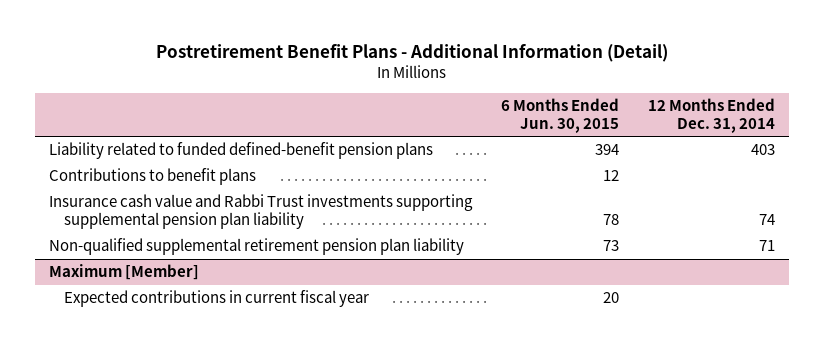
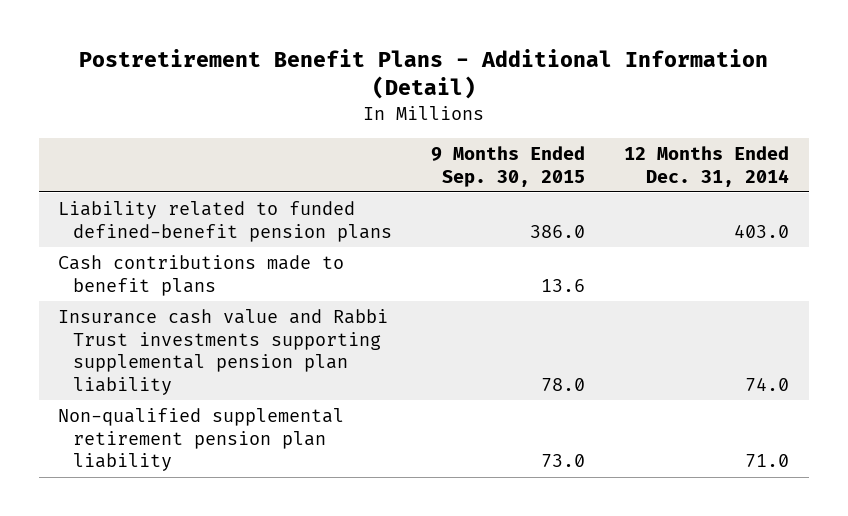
- | 6 Months Ended Jun. 30, 2015 | 12 Months Ended Dec. 31, 2014
+ | 9 Months Ended Sep. 30, 2015 | 12 Months Ended Dec. 31, 2014
- Liability related to funded defined-benefit pension plans | 394 | 403
- Contributions to benefit plans | 12 |
- Insurance cash value and Rabbi Trust investments supporting supplemental pension plan liability | 78 | 74
- Non-qualified supplemental retirement pension plan liability | 73 | 71
- Maximum [Member]
- Expected contributions in current fiscal year | 20 |
+ Liability related to funded defined-benefit pension plans | 386.0 | 403.0
+ Cash contributions made to benefit plans | 13.6 |
+ Insurance cash value and Rabbi Trust investments supporting supplemental pension plan liability | 78.0 | 74.0
+ Non-qualified supplemental retirement pension plan liability | 73.0 | 71.0

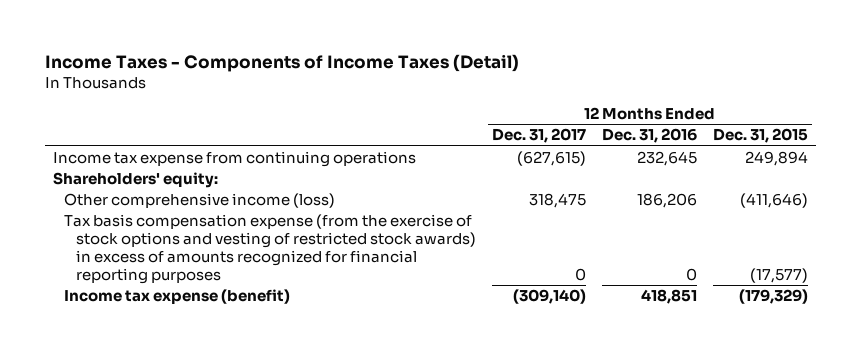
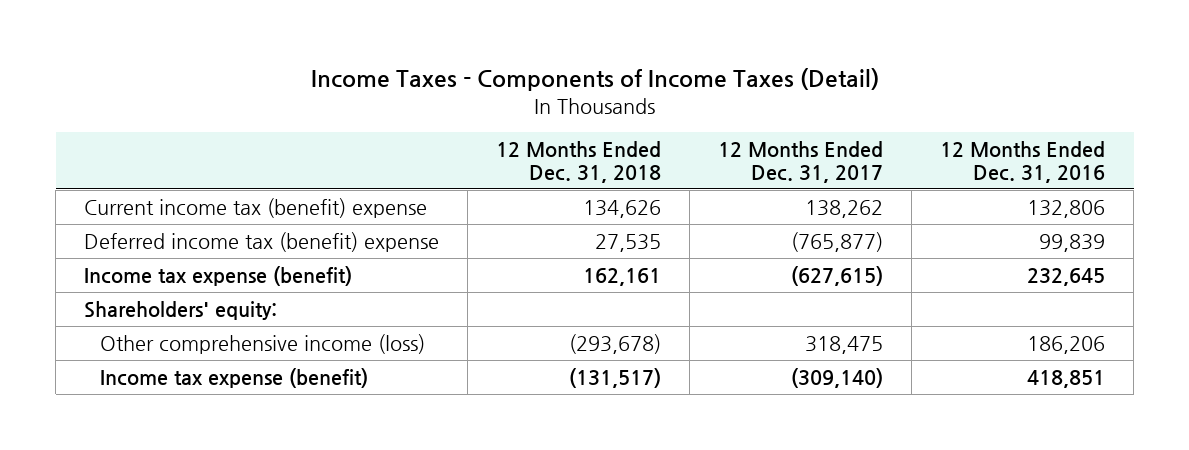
- | 12 Months Ended Dec. 31, 2017 | 12 Months Ended Dec. 31, 2016 | 12 Months Ended Dec. 31, 2015
+ | 12 Months Ended Dec. 31, 2018 | 12 Months Ended Dec. 31, 2017 | 12 Months Ended Dec. 31, 2016
- Income tax expense from continuing operations | (627,615) | 232,645 | 249,894
+ Current income tax (benefit) expense | 134,626 | 138,262 | 132,806
+ Deferred income tax (benefit) expense | 27,535 | (765,877) | 99,839
+ Income tax expense (benefit) | 162,161 | (627,615) | 232,645
- Tax basis compensation expense (from the exercise of stock options and vesting of restricted stock awards) in excess of amounts recognized for financial reporting purposes | 0 | 0 | (17,577)

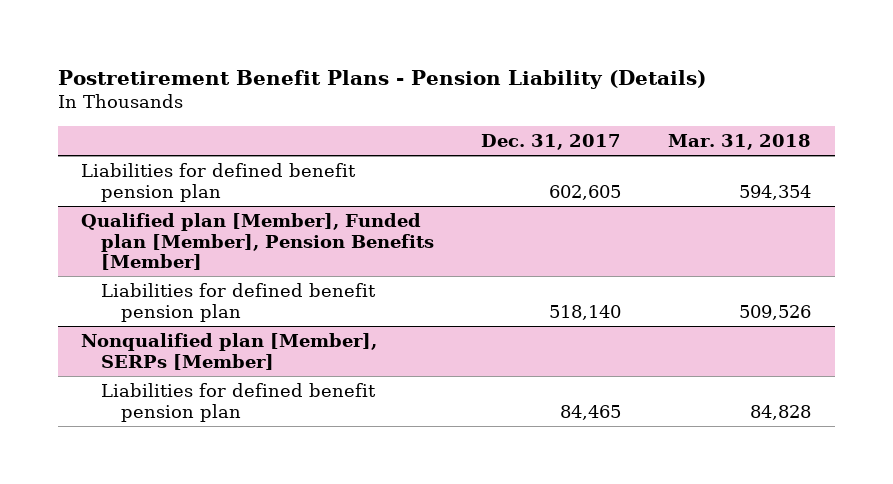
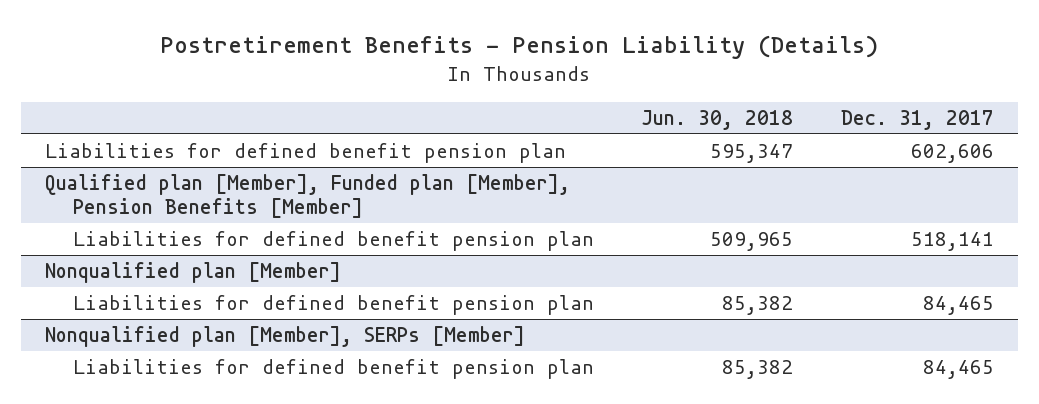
- Postretirement Benefit Plans - Pension Liability (Details)
+ Postretirement Benefits - Pension Liability (Details)
- | Dec. 31, 2017 | Mar. 31, 2018
+ | Jun. 30, 2018 | Dec. 31, 2017
- Liabilities for defined benefit pension plan | 602,605 | 594,354
+ Liabilities for defined benefit pension plan | 595,347 | 602,606
@ Qualified plan [Member], Funded plan [Member], Pension Benefits [Member]
- Liabilities for defined benefit pension plan | 518,140 | 509,526
+ Liabilities for defined benefit pension plan | 509,965 | 518,141
+ Nonqualified plan [Member]
+ Liabilities for defined benefit pension plan | 85,382 | 84,465

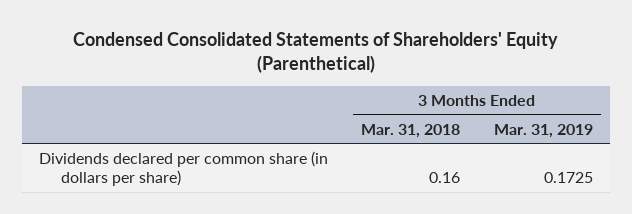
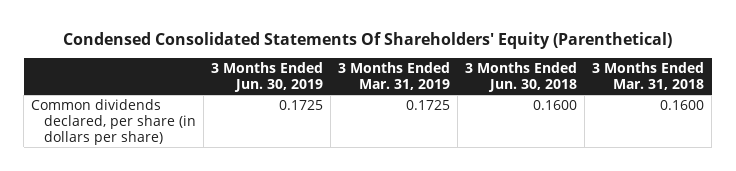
- Condensed Consolidated Statements of Shareholders' Equity (Parenthetical)
+ Condensed Consolidated Statements Of Shareholders' Equity (Parenthetical)
- | 3 Months Ended Mar. 31, 2018 | 3 Months Ended Mar. 31, 2019
+ | 3 Months Ended Jun. 30, 2019 | 3 Months Ended Mar. 31, 2019 | 3 Months Ended Jun. 30, 2018 | 3 Months Ended Mar. 31, 2018
- Dividends declared per common share (in dollars per share) | 0.16 | 0.1725
+ Common dividends declared, per share (in dollars per share) | 0.1725 | 0.1725 | 0.1600 | 0.1600

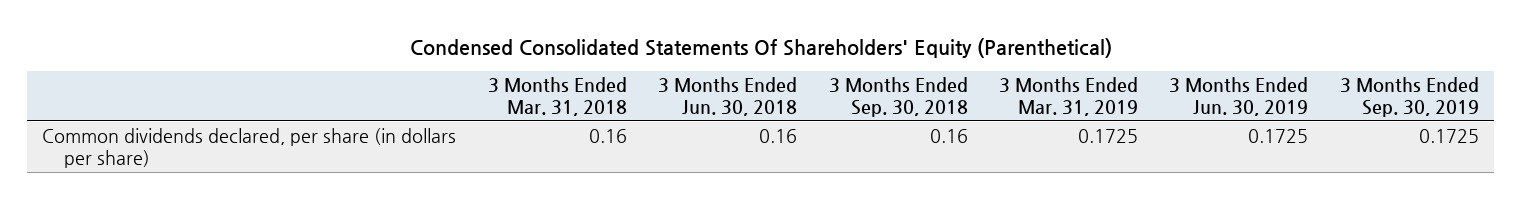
- | 3 Months Ended Jun. 30, 2019 | 3 Months Ended Mar. 31, 2019 | 3 Months Ended Jun. 30, 2018 | 3 Months Ended Mar. 31, 2018
+ | 3 Months Ended Mar. 31, 2018 | 3 Months Ended Jun. 30, 2018 | 3 Months Ended Sep. 30, 2018 | 3 Months Ended Mar. 31, 2019 | 3 Months Ended Jun. 30, 2019 | 3 Months Ended Sep. 30, 2019
- Common dividends declared, per share (in dollars per share) | 0.1725 | 0.1725 | 0.1600 | 0.1600
+ Common dividends declared, per share (in dollars per share) | 0.16 | 0.16 | 0.16 | 0.1725 | 0.1725 | 0.1725

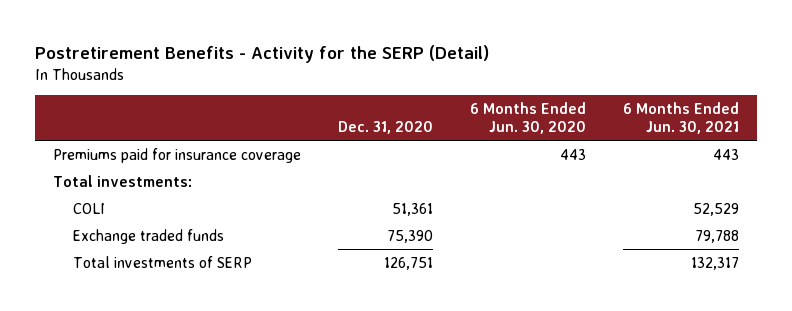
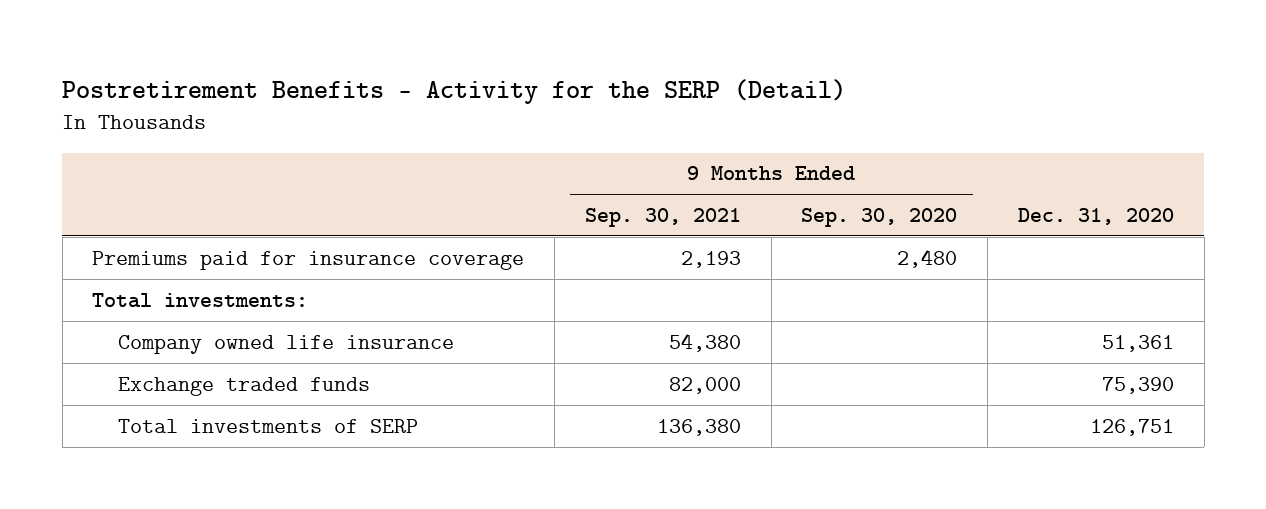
- | Dec. 31, 2020 | 6 Months Ended Jun. 30, 2020 | 6 Months Ended Jun. 30, 2021
+ | 9 Months Ended Sep. 30, 2021 | 9 Months Ended Sep. 30, 2020 | Dec. 31, 2020
- COLI | 51,361 | | 52,529
+ Company owned life insurance | 54,380 | | 51,361

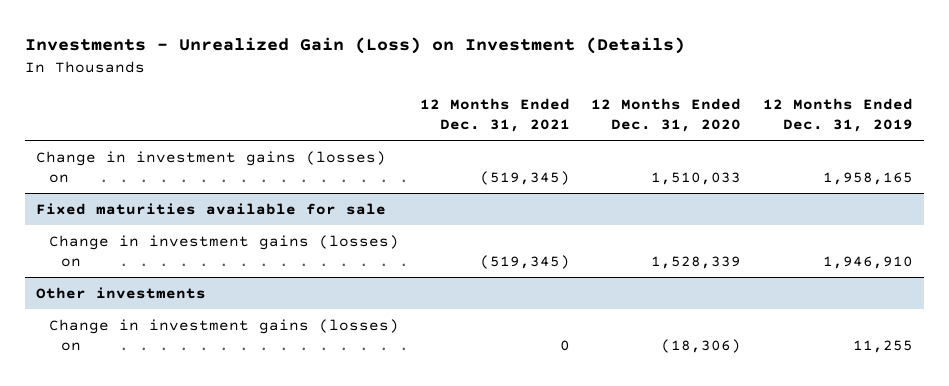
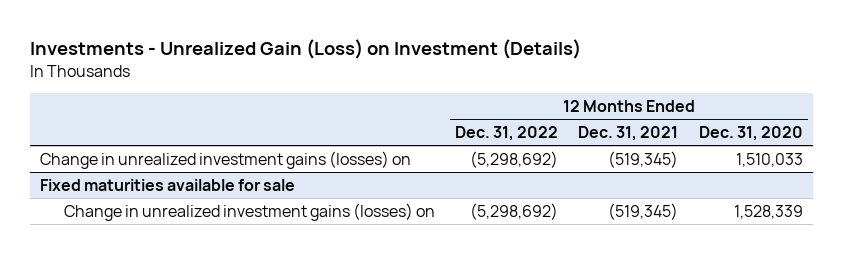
- | 12 Months Ended Dec. 31, 2021 | 12 Months Ended Dec. 31, 2020 | 12 Months Ended Dec. 31, 2019
+ | 12 Months Ended Dec. 31, 2022 | 12 Months Ended Dec. 31, 2021 | 12 Months Ended Dec. 31, 2020
- Change in investment gains (losses) on | (519,345) | 1,510,033 | 1,958,165
+ Change in unrealized investment gains (losses) on | (5,298,692) | (519,345) | 1,510,033
@ Fixed maturities available for sale
- Change in investment gains (losses) on | (519,345) | 1,528,339 | 1,946,910
- Other investments
- Change in investment gains (losses) on | 0 | (18,306) | 11,255
@ Fixed maturities available for sale
+ Change in unrealized investment gains (losses) on | (5,298,692) | (519,345) | 1,528,339

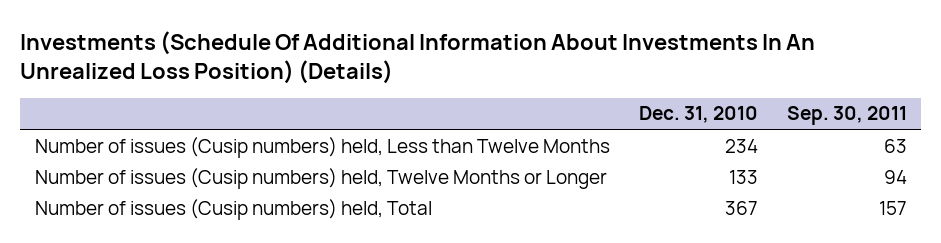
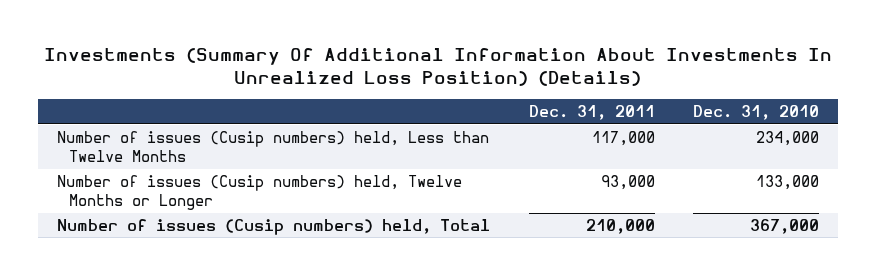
- Investments (Schedule Of Additional Information About Investments In An Unrealized Loss Position) (Details)
+ Investments (Summary Of Additional Information About Investments In Unrealized Loss Position) (Details)
- | Dec. 31, 2010 | Sep. 30, 2011
+ | Dec. 31, 2011 | Dec. 31, 2010
- Number of issues (Cusip numbers) held, Less than Twelve Months | 234 | 63
- Number of issues (Cusip numbers) held, Twelve Months or Longer | 133 | 94
- Number of issues (Cusip numbers) held, Total | 367 | 157
+ Number of issues (Cusip numbers) held, Less than Twelve Months | 117,000 | 234,000
+ Number of issues (Cusip numbers) held, Twelve Months or Longer | 93,000 | 133,000
+ Number of issues (Cusip numbers) held, Total | 210,000 | 367,000

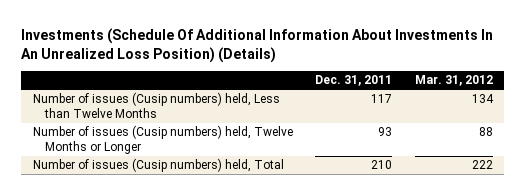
- Investments (Summary Of Additional Information About Investments In Unrealized Loss Position) (Details)
+ Investments (Schedule Of Additional Information About Investments In An Unrealized Loss Position) (Details)
- | Dec. 31, 2011 | Dec. 31, 2010
+ | Dec. 31, 2011 | Mar. 31, 2012
- Number of issues (Cusip numbers) held, Less than Twelve Months | 117,000 | 234,000
- Number of issues (Cusip numbers) held, Twelve Months or Longer | 93,000 | 133,000
- Number of issues (Cusip numbers) held, Total | 210,000 | 367,000
+ Number of issues (Cusip numbers) held, Less than Twelve Months | 117 | 134
+ Number of issues (Cusip numbers) held, Twelve Months or Longer | 93 | 88
+ Number of issues (Cusip numbers) held, Total | 210 | 222

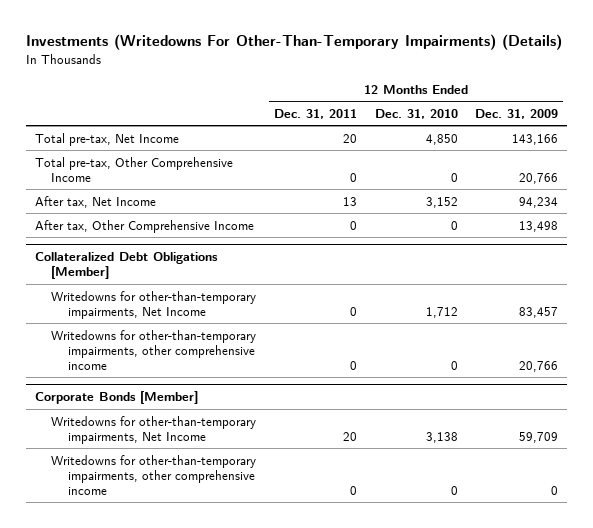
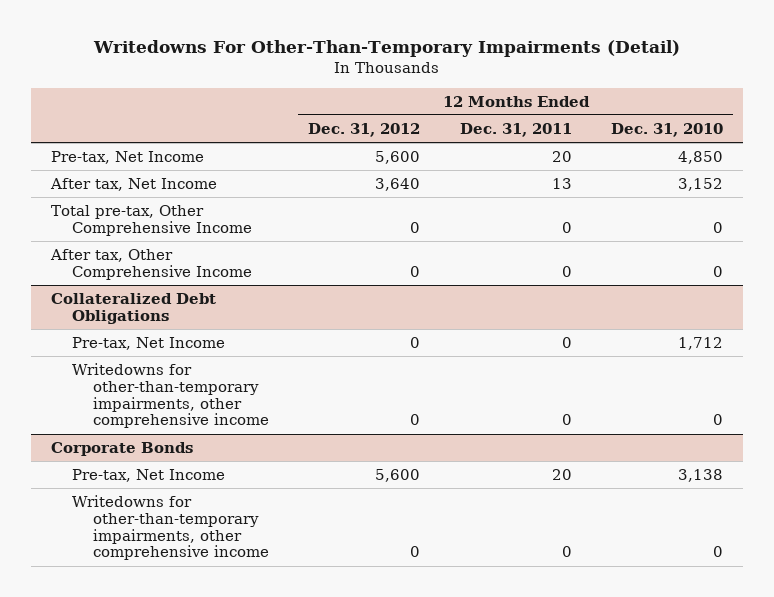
- Investments (Writedowns For Other-Than-Temporary Impairments) (Details)
+ Writedowns For Other-Than-Temporary Impairments (Detail)
- | 12 Months Ended Dec. 31, 2011 | 12 Months Ended Dec. 31, 2010 | 12 Months Ended Dec. 31, 2009
+ | 12 Months Ended Dec. 31, 2012 | 12 Months Ended Dec. 31, 2011 | 12 Months Ended Dec. 31, 2010
- Total pre-tax, Net Income | 20 | 4,850 | 143,166
+ Pre-tax, Net Income | 5,600 | 20 | 4,850
moved down: Total pre-tax, Other Comprehensive Income | 0 | 0 | 0
- Collateralized Debt Obligations [Member]
- Writedowns for other-than-temporary impairments, Net Income | 0 | 1,712 | 83,457
+ Collateralized Debt Obligations
+ Pre-tax, Net Income | 0 | 0 | 1,712
- Corporate Bonds [Member]
- Writedowns for other-than-temporary impairments, Net Income | 20 | 3,138 | 59,709
+ Corporate Bonds
+ Pre-tax, Net Income | 5,600 | 20 | 3,138

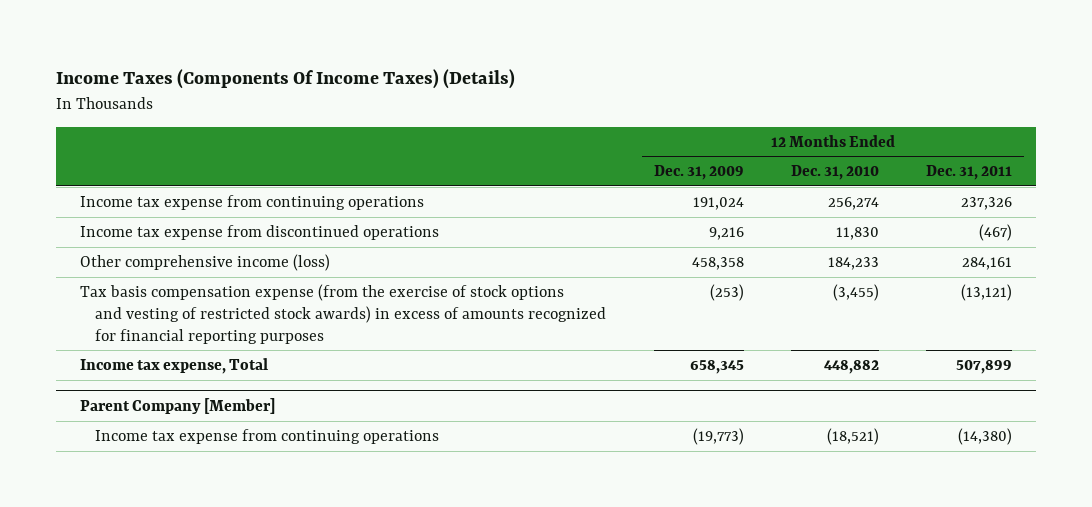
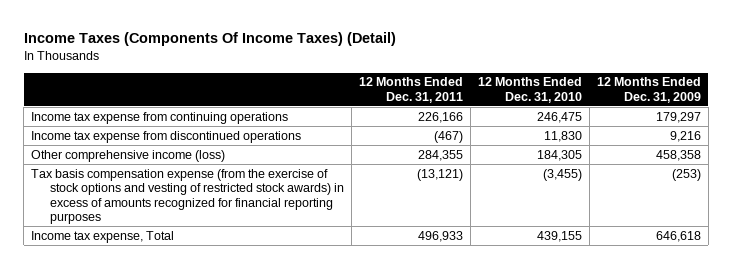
- Income Taxes (Components Of Income Taxes) (Details)
+ Income Taxes (Components Of Income Taxes) (Detail)
- | 12 Months Ended Dec. 31, 2009 | 12 Months Ended Dec. 31, 2010 | 12 Months Ended Dec. 31, 2011
+ | 12 Months Ended Dec. 31, 2011 | 12 Months Ended Dec. 31, 2010 | 12 Months Ended Dec. 31, 2009
- Income tax expense from continuing operations | 191,024 | 256,274 | 237,326
+ Income tax expense from continuing operations | 226,166 | 246,475 | 179,297
- Other comprehensive income (loss) | 458,358 | 184,233 | 284,161
+ Other comprehensive income (loss) | 284,355 | 184,305 | 458,358
- Income tax expense, Total | 658,345 | 448,882 | 507,899
- Parent Company [Member]
- Income tax expense from continuing operations | (19,773) | (18,521) | (14,380)
+ Income tax expense, Total | 496,933 | 439,155 | 646,618

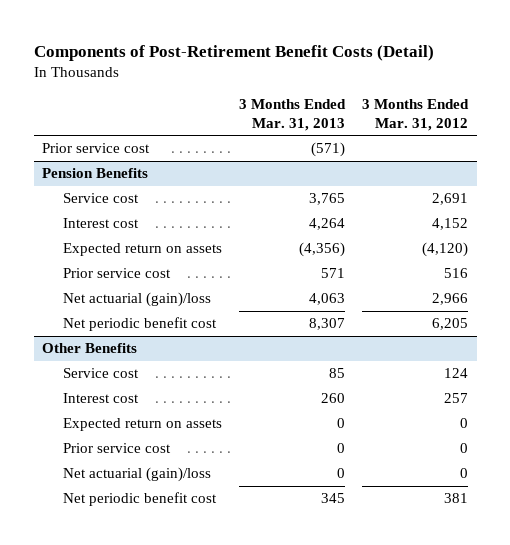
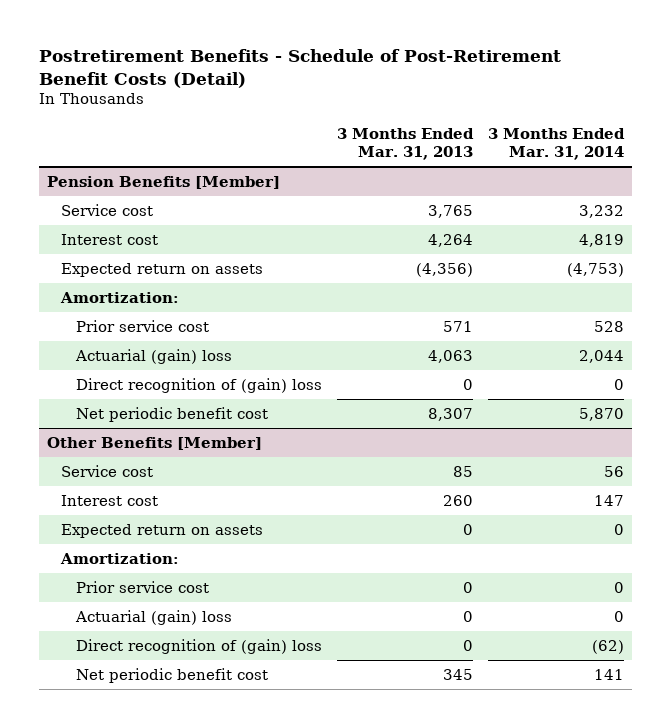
- Components of Post-Retirement Benefit Costs (Detail)
+ Postretirement Benefits - Schedule of Post-Retirement Benefit Costs (Detail)
- | 3 Months Ended Mar. 31, 2013 | 3 Months Ended Mar. 31, 2012
+ | 3 Months Ended Mar. 31, 2013 | 3 Months Ended Mar. 31, 2014
- Prior service cost | (571) |
- Pension Benefits
+ Pension Benefits [Member]
+ Amortization:
- Net actuarial (gain)/loss | 4,063 | 2,966
+ Actuarial (gain) loss | 4,063 | 2,044
+ Direct recognition of (gain) loss | 0 | 0
- Other Benefits
+ Other Benefits [Member]
+ Amortization:
- Net actuarial (gain)/loss | 0 | 0
+ Actuarial (gain) loss | 0 | 0
+ Direct recognition of (gain) loss | 0 | (62)

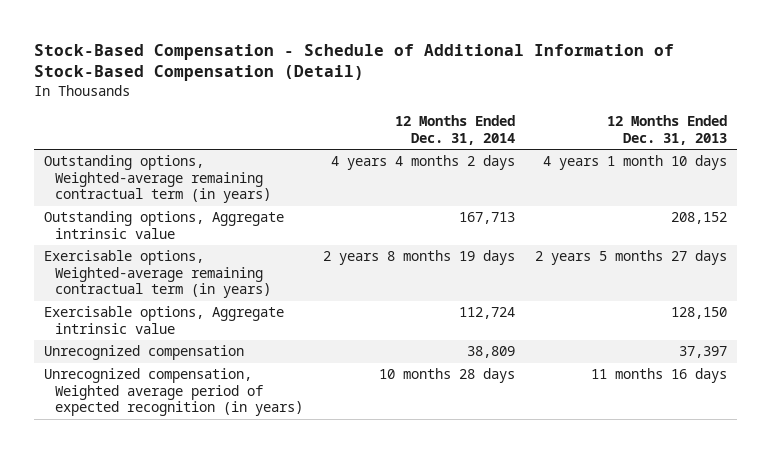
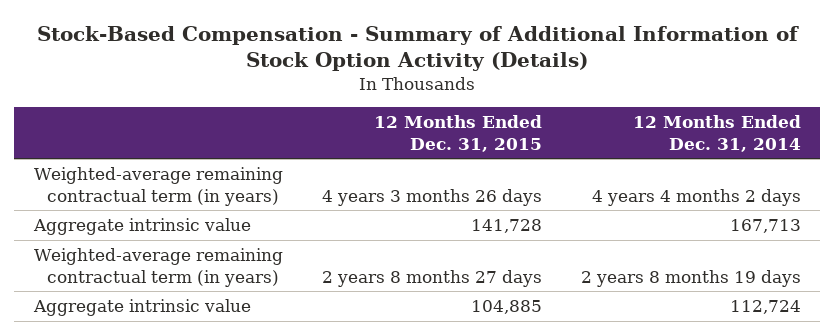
- Stock-Based Compensation - Schedule of Additional Information of Stock-Based Compensation (Detail)
+ Stock-Based Compensation - Summary of Additional Information of Stock Option Activity (Details)
- | 12 Months Ended Dec. 31, 2014 | 12 Months Ended Dec. 31, 2013
+ | 12 Months Ended Dec. 31, 2015 | 12 Months Ended Dec. 31, 2014
- Outstanding options, Weighted-average remaining contractual term (in years) | 4 years 4 months 2 days | 4 years 1 month 10 days
- Outstanding options, Aggregate intrinsic value | 167,713 | 208,152
- Exercisable options, Weighted-average remaining contractual term (in years) | 2 years 8 months 19 days | 2 years 5 months 27 days
- Exercisable options, Aggregate intrinsic value | 112,724 | 128,150
- Unrecognized compensation | 38,809 | 37,397
- Unrecognized compensation, Weighted average period of expected recognition (in years) | 10 months 28 days | 11 months 16 days
+ Weighted-average remaining contractual term (in years) | 4 years 3 months 26 days | 4 years 4 months 2 days
+ Aggregate intrinsic value | 141,728 | 167,713
+ Weighted-average remaining contractual term (in years) | 2 years 8 months 27 days | 2 years 8 months 19 days
+ Aggregate intrinsic value | 104,885 | 112,724

